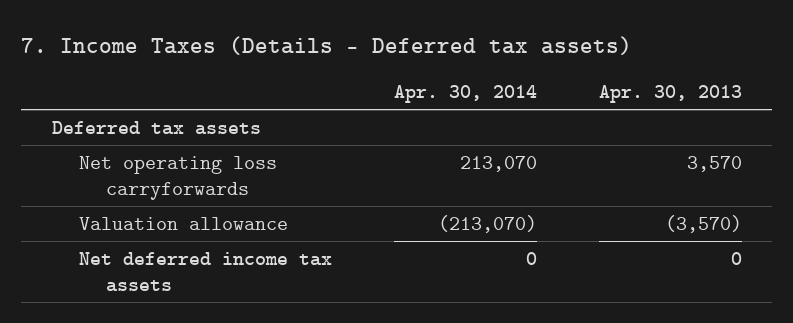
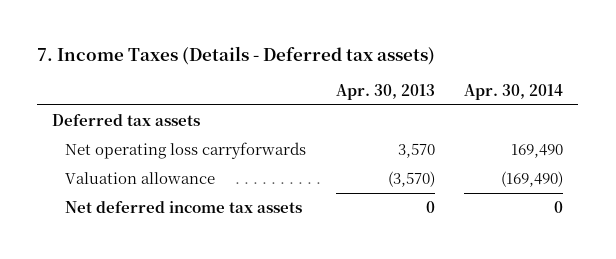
- | Apr. 30, 2014 | Apr. 30, 2013
+ | Apr. 30, 2013 | Apr. 30, 2014
- Net operating loss carryforwards | 213,070 | 3,570
- Valuation allowance | (213,070) | (3,570)
+ Net operating loss carryforwards | 3,570 | 169,490
+ Valuation allowance | (3,570) | (169,490)

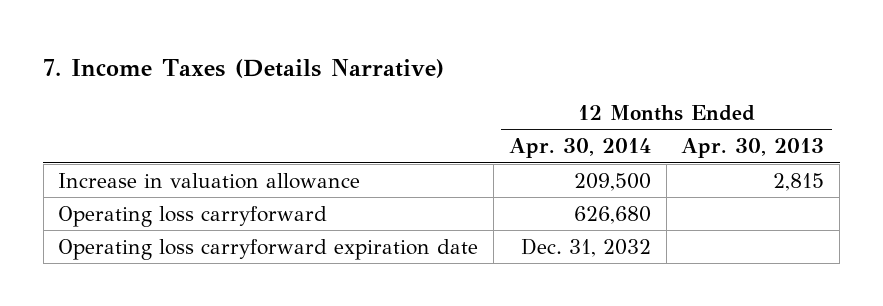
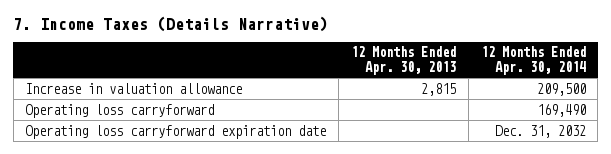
- | 12 Months Ended Apr. 30, 2014 | 12 Months Ended Apr. 30, 2013
+ | 12 Months Ended Apr. 30, 2013 | 12 Months Ended Apr. 30, 2014
- Operating loss carryforward | 626,680 |
+ Operating loss carryforward | | 169,490

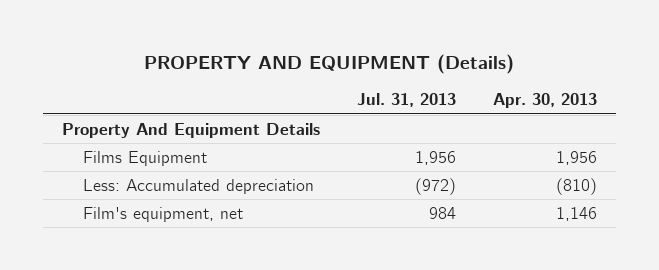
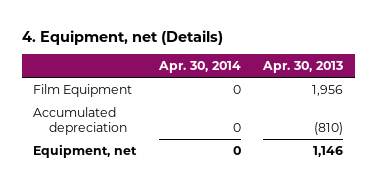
- PROPERTY AND EQUIPMENT (Details)
+ 4. Equipment, net (Details)
- | Jul. 31, 2013 | Apr. 30, 2013
+ | Apr. 30, 2014 | Apr. 30, 2013
- Property And Equipment Details
- Films Equipment | 1,956 | 1,956
- Less: Accumulated depreciation | (972) | (810)
- Film's equipment, net | 984 | 1,146
+ Film Equipment | 0 | 1,956
+ Accumulated depreciation | 0 | (810)
+ Equipment, net | 0 | 1,146

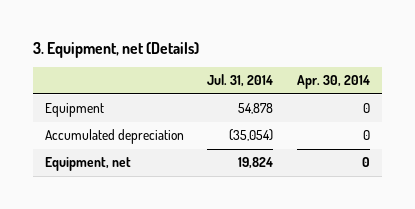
- 4. Equipment, net (Details)
+ 3. Equipment, net (Details)
- | Apr. 30, 2014 | Apr. 30, 2013
+ | Jul. 31, 2014 | Apr. 30, 2014
- Film Equipment | 0 | 1,956
+ Equipment | 54,878 | 0

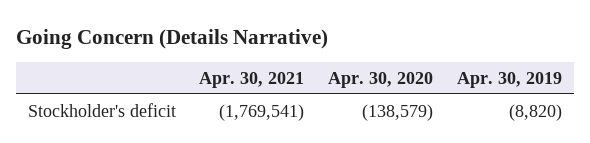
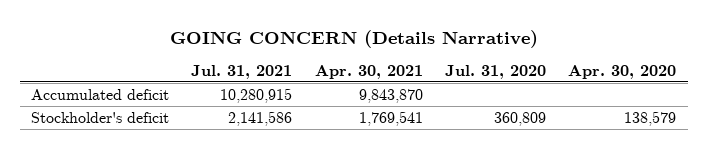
- Going Concern (Details Narrative)
+ GOING CONCERN (Details Narrative)
- | Apr. 30, 2021 | Apr. 30, 2020 | Apr. 30, 2019
+ | Jul. 31, 2021 | Apr. 30, 2021 | Jul. 31, 2020 | Apr. 30, 2020
- Stockholder's deficit | (1,769,541) | (138,579) | (8,820)
+ Accumulated deficit | 10,280,915 | 9,843,870 | |
+ Stockholder's deficit | 2,141,586 | 1,769,541 | 360,809 | 138,579

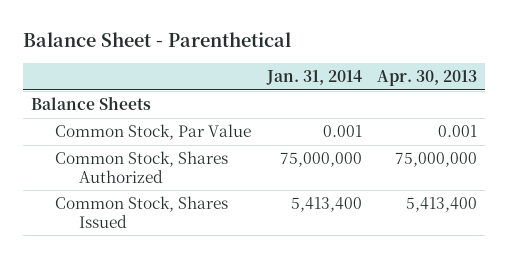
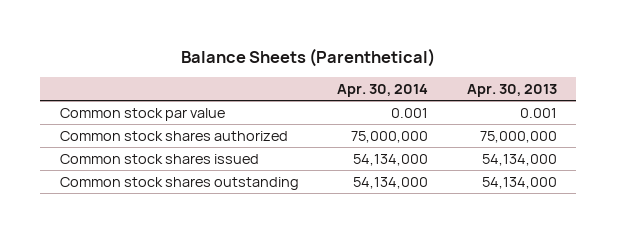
- Balance Sheet - Parenthetical
+ Balance Sheets (Parenthetical)
- | Jan. 31, 2014 | Apr. 30, 2013
+ | Apr. 30, 2014 | Apr. 30, 2013
- Balance Sheets
- Common Stock, Par Value | 0.001 | 0.001
- Common Stock, Shares Authorized | 75,000,000 | 75,000,000
- Common Stock, Shares Issued | 5,413,400 | 5,413,400
+ Common stock par value | 0.001 | 0.001
+ Common stock shares authorized | 75,000,000 | 75,000,000
+ Common stock shares issued | 54,134,000 | 54,134,000
+ Common stock shares outstanding | 54,134,000 | 54,134,000

